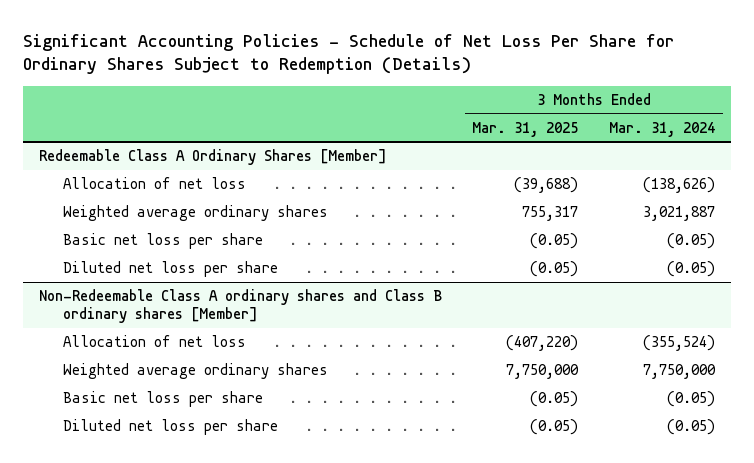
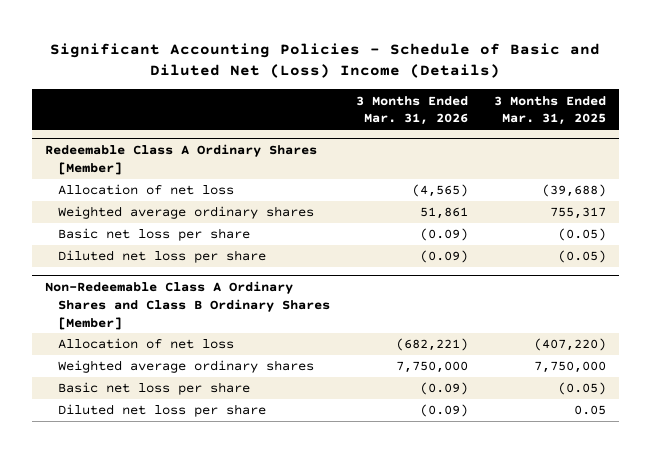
- Significant Accounting Policies - Schedule of Net Loss Per Share for Ordinary Shares Subject to Redemption (Details)
+ Significant Accounting Policies - Schedule of Basic and Diluted Net (Loss) Income (Details)
- | 3 Months Ended Mar. 31, 2025 | 3 Months Ended Mar. 31, 2024
+ | 3 Months Ended Mar. 31, 2026 | 3 Months Ended Mar. 31, 2025
- Non-Redeemable Class A ordinary shares and Class B ordinary shares [Member]
+ Non-Redeemable Class A Ordinary Shares and Class B Ordinary Shares [Member]
- Diluted net loss per share | (0.05) | (0.05)
+ Diluted net loss per share | (0.09) | 0.05

